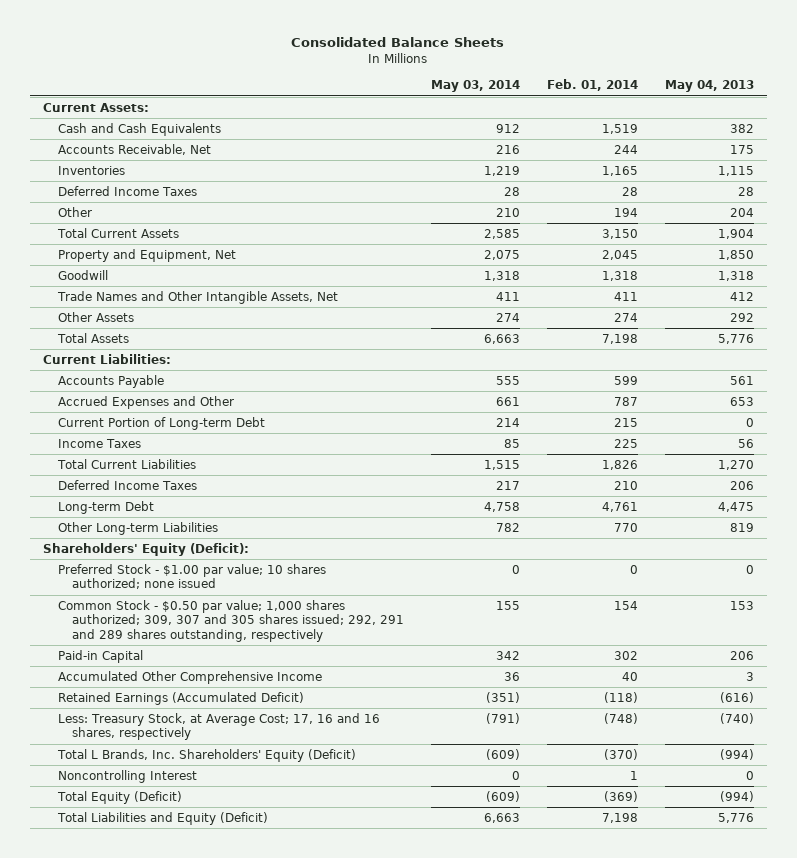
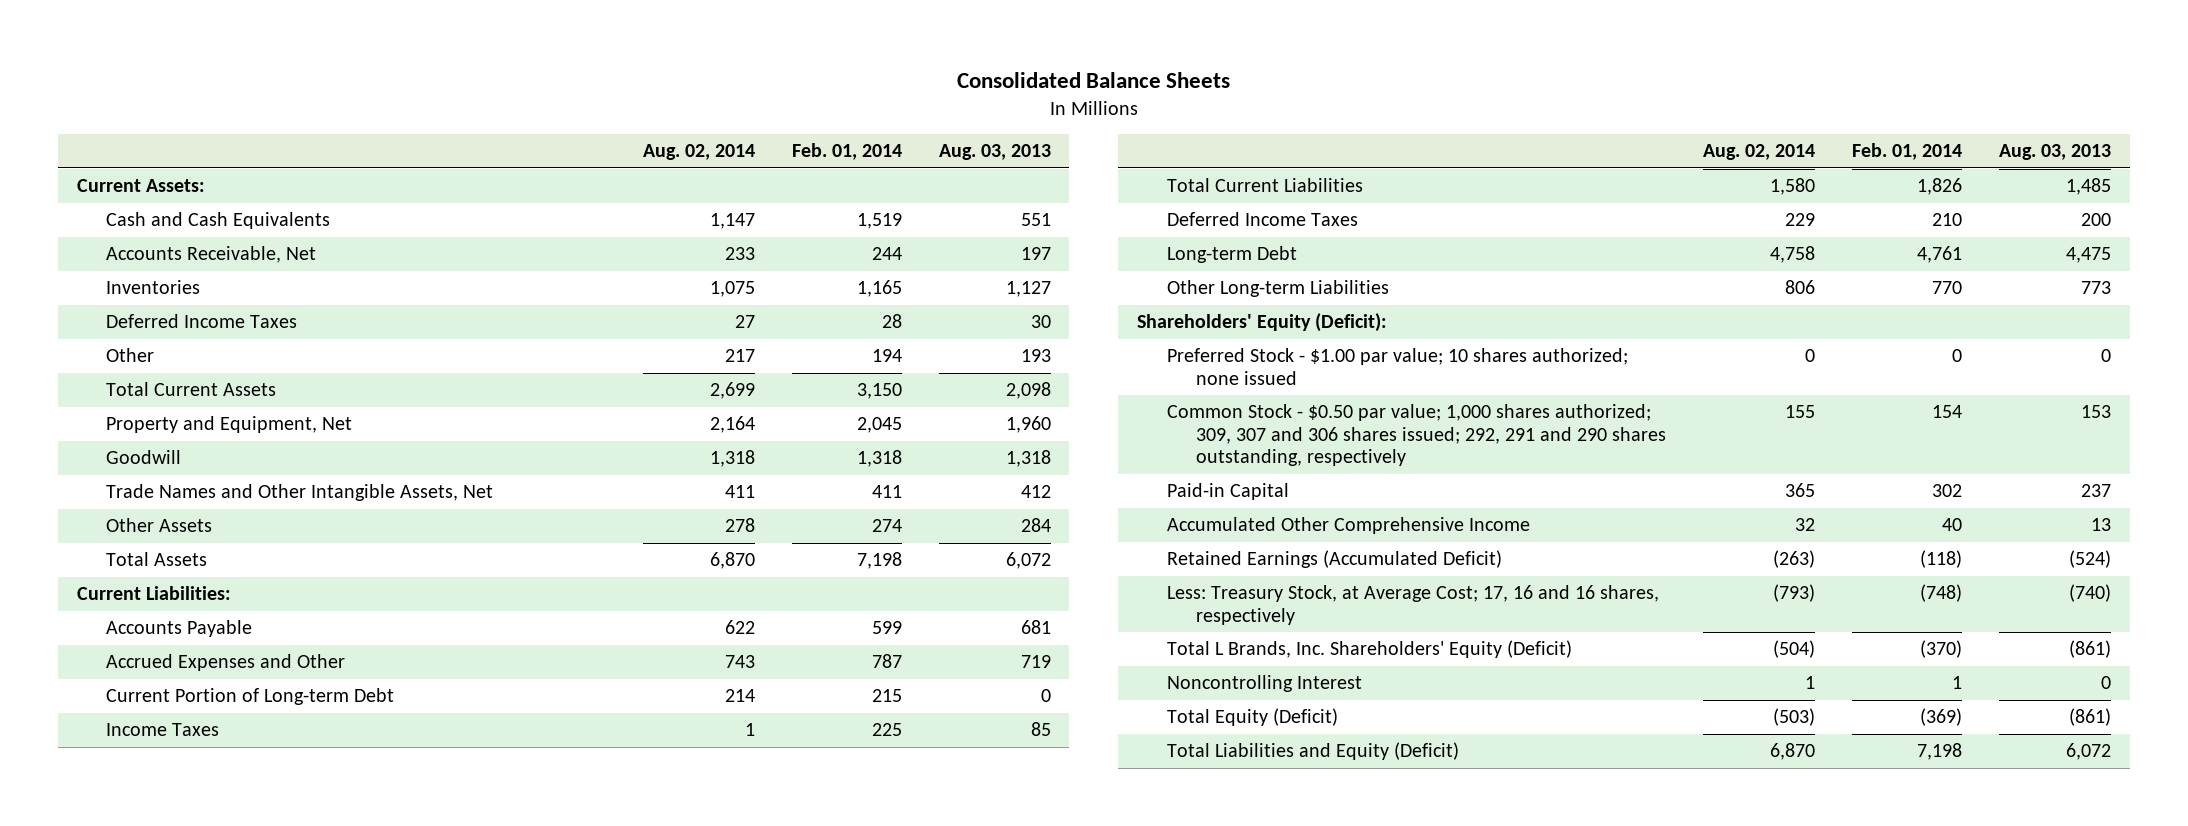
- | May 03, 2014 | Feb. 01, 2014 | May 04, 2013
+ | Aug. 02, 2014 | Feb. 01, 2014 | Aug. 03, 2013
- Common Stock - $0.50 par value; 1,000 shares authorized; 309, 307 and 305 shares issued; 292, 291 and 289 shares outstanding, respectively | 155 | 154 | 153
+ Common Stock - $0.50 par value; 1,000 shares authorized; 309, 307 and 306 shares issued; 292, 291 and 290 shares outstanding, respectively | 155 | 154 | 153

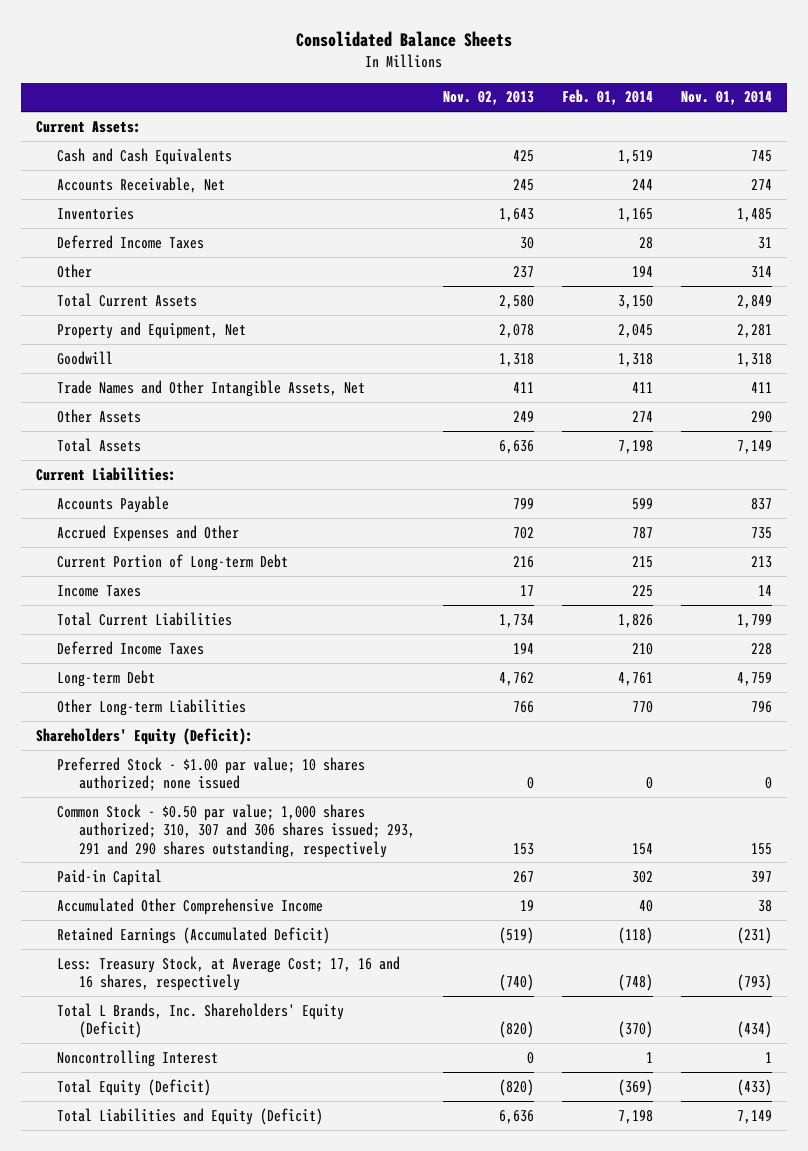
- | Aug. 02, 2014 | Feb. 01, 2014 | Aug. 03, 2013
+ | Nov. 02, 2013 | Feb. 01, 2014 | Nov. 01, 2014
- Common Stock - $0.50 par value; 1,000 shares authorized; 309, 307 and 306 shares issued; 292, 291 and 290 shares outstanding, respectively | 155 | 154 | 153
+ Common Stock - $0.50 par value; 1,000 shares authorized; 310, 307 and 306 shares issued; 293, 291 and 290 shares outstanding, respectively | 153 | 154 | 155

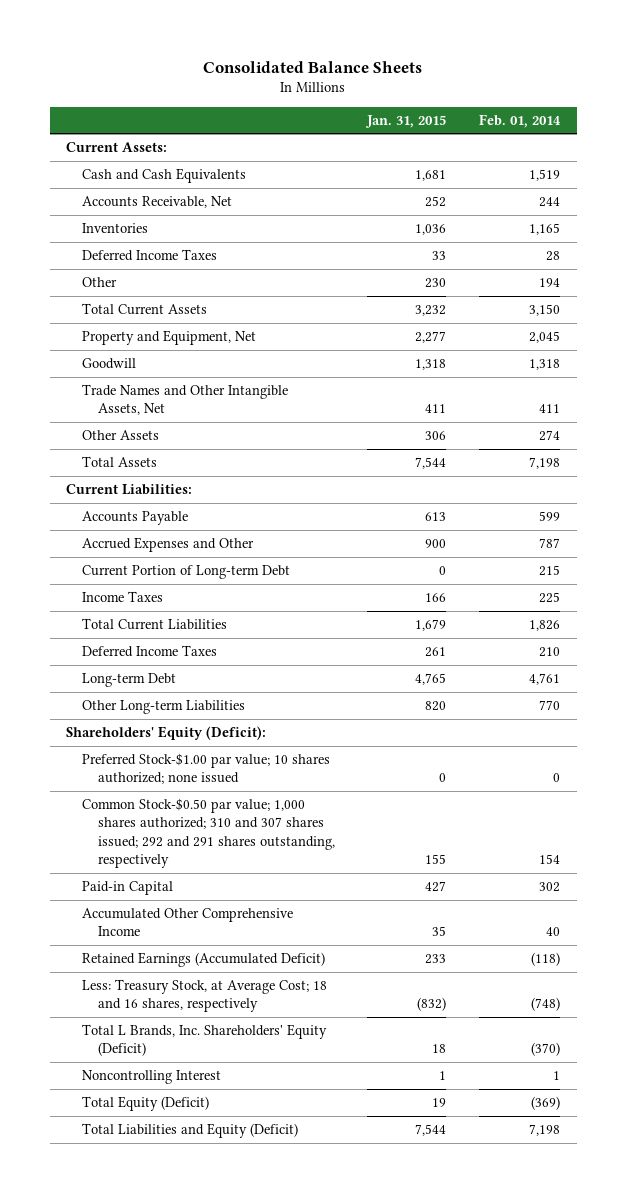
- | Nov. 02, 2013 | Feb. 01, 2014 | Nov. 01, 2014
+ | Jan. 31, 2015 | Feb. 01, 2014
- Preferred Stock - $1.00 par value; 10 shares authorized; none issued | 0 | 0 | 0
- Common Stock - $0.50 par value; 1,000 shares authorized; 310, 307 and 306 shares issued; 293, 291 and 290 shares outstanding, respectively | 153 | 154 | 155
+ Preferred Stock-$1.00 par value; 10 shares authorized; none issued | 0 | 0
+ Common Stock-$0.50 par value; 1,000 shares authorized; 310 and 307 shares issued; 292 and 291 shares outstanding, respectively | 155 | 154
- Less: Treasury Stock, at Average Cost; 17, 16 and 16 shares, respectively | (740) | (748) | (793)
+ Less: Treasury Stock, at Average Cost; 18 and 16 shares, respectively | (832) | (748)

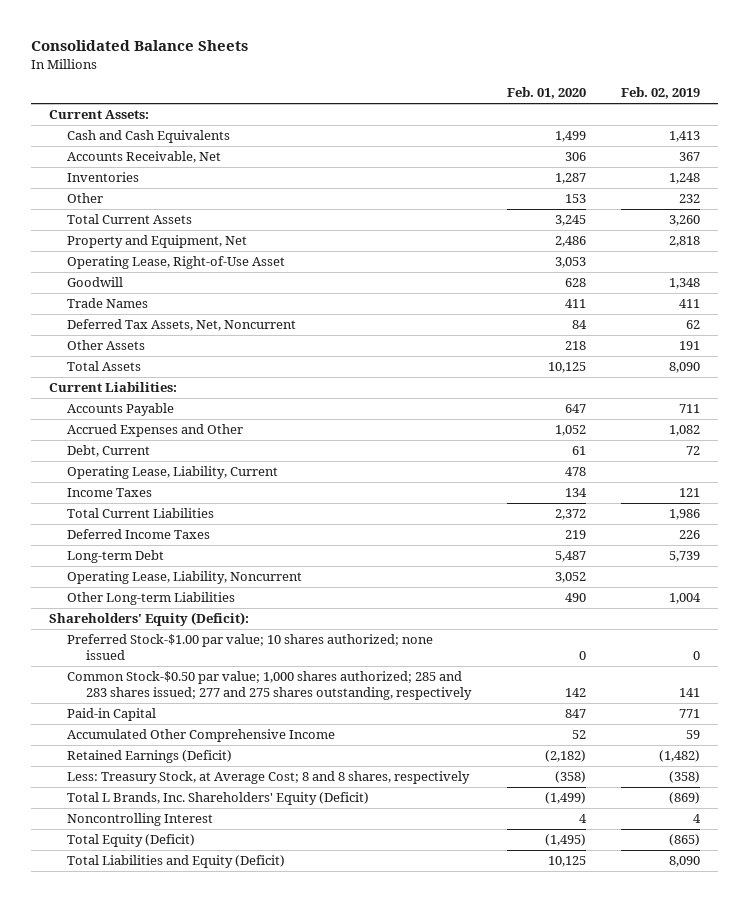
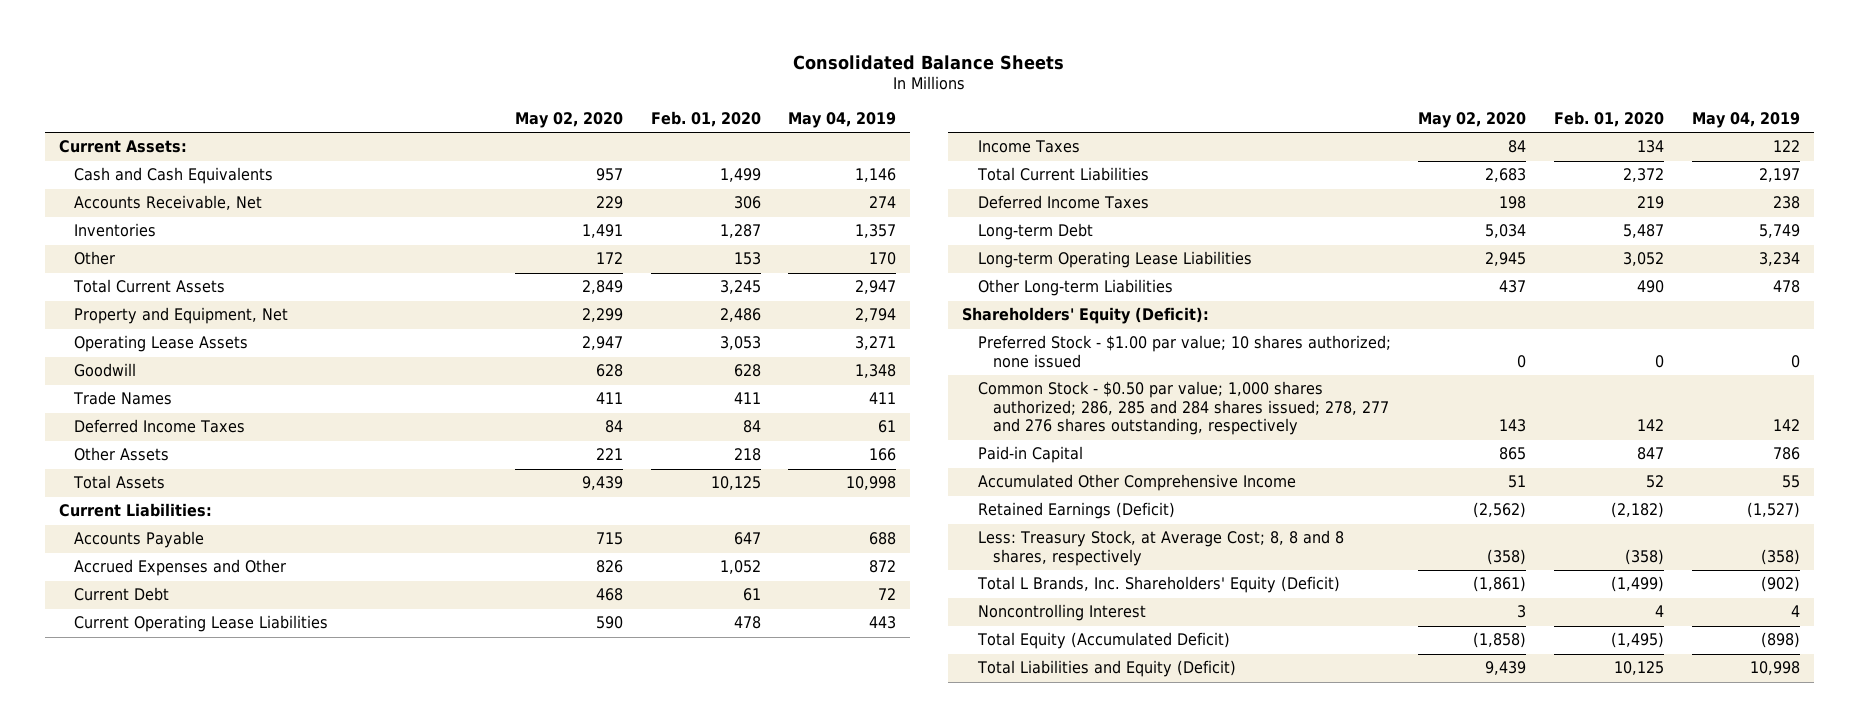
- | Feb. 01, 2020 | Feb. 02, 2019
+ | May 02, 2020 | Feb. 01, 2020 | May 04, 2019
- Operating Lease, Right-of-Use Asset | 3,053 |
+ Operating Lease Assets | 2,947 | 3,053 | 3,271
- Deferred Tax Assets, Net, Noncurrent | 84 | 62
+ Deferred Income Taxes | 84 | 84 | 61
- Debt, Current | 61 | 72
- Operating Lease, Liability, Current | 478 |
+ Current Debt | 468 | 61 | 72
+ Current Operating Lease Liabilities | 590 | 478 | 443
- Operating Lease, Liability, Noncurrent | 3,052 |
+ Long-term Operating Lease Liabilities | 2,945 | 3,052 | 3,234
- Preferred Stock-$1.00 par value; 10 shares authorized; none issued | 0 | 0
- Common Stock-$0.50 par value; 1,000 shares authorized; 285 and 283 shares issued; 277 and 275 shares outstanding, respectively | 142 | 141
+ Preferred Stock - $1.00 par value; 10 shares authorized; none issued | 0 | 0 | 0
+ Common Stock - $0.50 par value; 1,000 shares authorized; 286, 285 and 284 shares issued; 278, 277 and 276 shares outstanding, respectively | 143 | 142 | 142
- Less: Treasury Stock, at Average Cost; 8 and 8 shares, respectively | (358) | (358)
+ Less: Treasury Stock, at Average Cost; 8, 8 and 8 shares, respectively | (358) | (358) | (358)
- Total Equity (Deficit) | (1,495) | (865)
+ Total Equity (Accumulated Deficit) | (1,858) | (1,495) | (898)

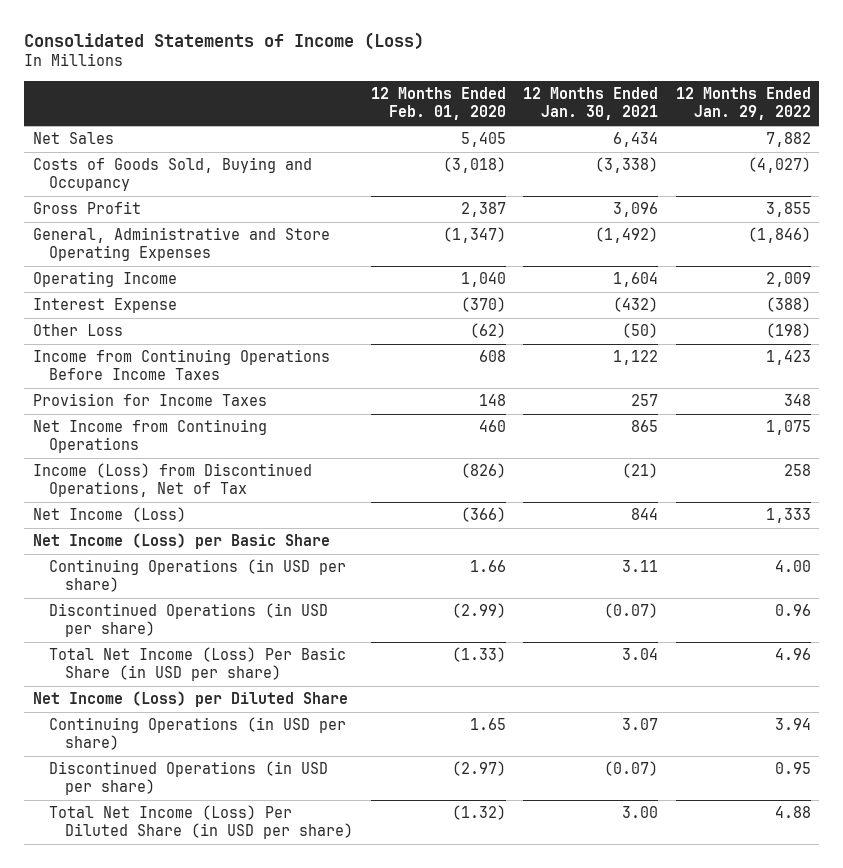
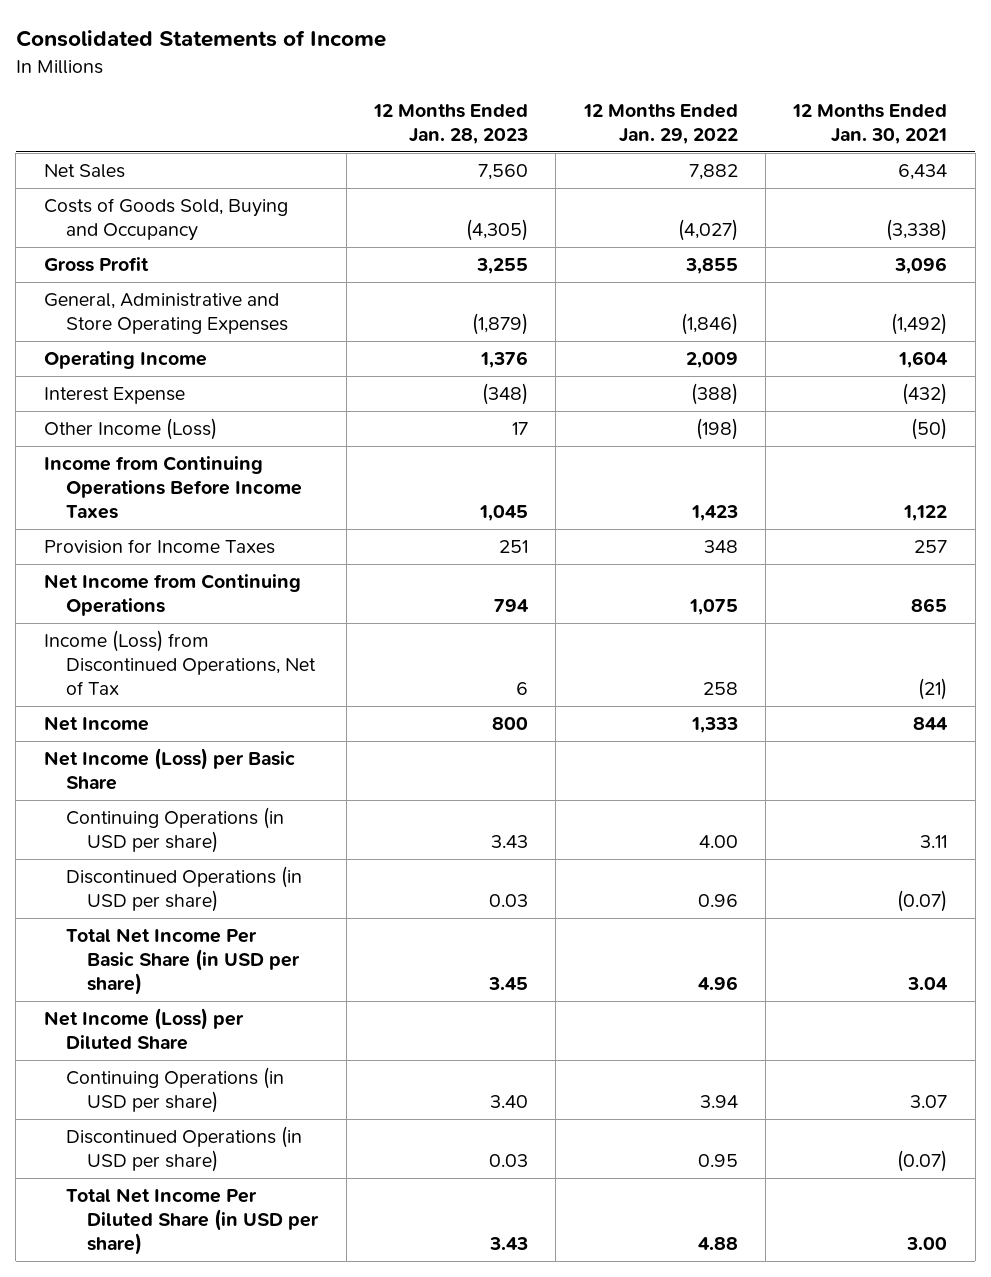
- Consolidated Statements of Income (Loss)
+ Consolidated Statements of Income
- | 12 Months Ended Feb. 01, 2020 | 12 Months Ended Jan. 30, 2021 | 12 Months Ended Jan. 29, 2022
+ | 12 Months Ended Jan. 28, 2023 | 12 Months Ended Jan. 29, 2022 | 12 Months Ended Jan. 30, 2021
- Other Loss | (62) | (50) | (198)
+ Other Income (Loss) | 17 | (198) | (50)
- Net Income (Loss) | (366) | 844 | 1,333
+ Net Income | 800 | 1,333 | 844
- Total Net Income (Loss) Per Basic Share (in USD per share) | (1.33) | 3.04 | 4.96
+ Total Net Income Per Basic Share (in USD per share) | 3.45 | 4.96 | 3.04
- Total Net Income (Loss) Per Diluted Share (in USD per share) | (1.32) | 3.00 | 4.88
+ Total Net Income Per Diluted Share (in USD per share) | 3.43 | 4.88 | 3.00

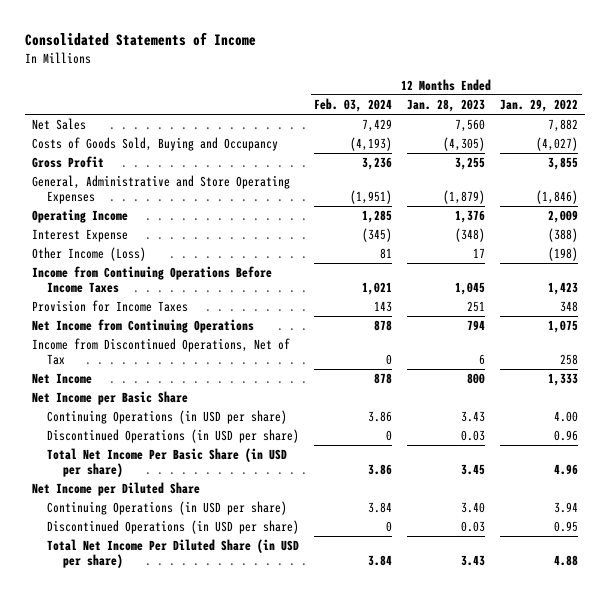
- | 12 Months Ended Jan. 28, 2023 | 12 Months Ended Jan. 29, 2022 | 12 Months Ended Jan. 30, 2021
+ | 12 Months Ended Feb. 03, 2024 | 12 Months Ended Jan. 28, 2023 | 12 Months Ended Jan. 29, 2022
- Income (Loss) from Discontinued Operations, Net of Tax | 6 | 258 | (21)
+ Income from Discontinued Operations, Net of Tax | 0 | 6 | 258
- Net Income (Loss) per Basic Share
+ Net Income per Basic Share
- Net Income (Loss) per Diluted Share
+ Net Income per Diluted Share

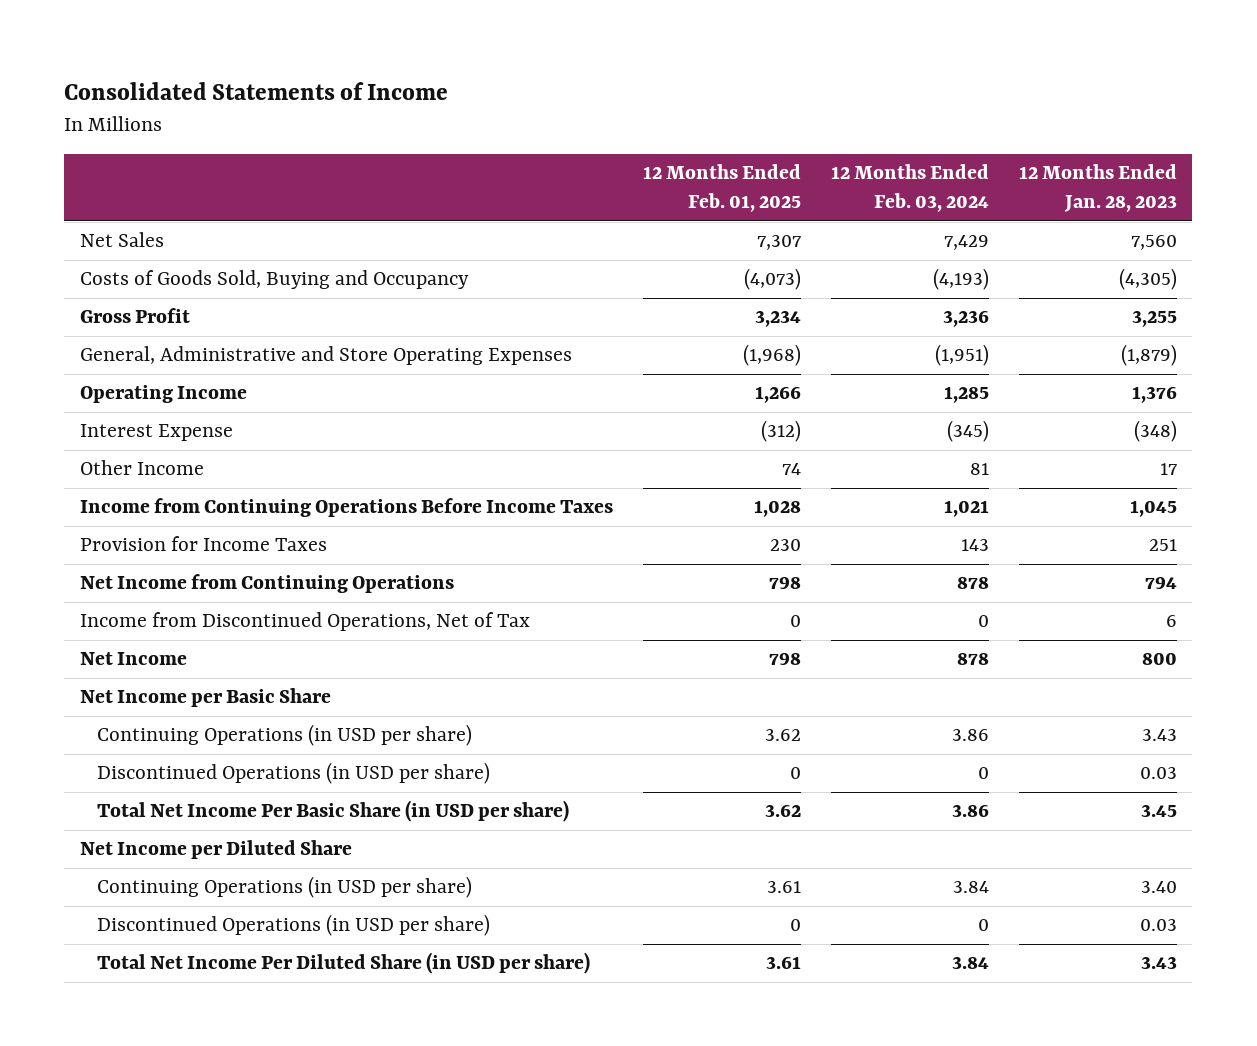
- | 12 Months Ended Feb. 03, 2024 | 12 Months Ended Jan. 28, 2023 | 12 Months Ended Jan. 29, 2022
+ | 12 Months Ended Feb. 01, 2025 | 12 Months Ended Feb. 03, 2024 | 12 Months Ended Jan. 28, 2023
- Other Income (Loss) | 81 | 17 | (198)
+ Other Income | 74 | 81 | 17

